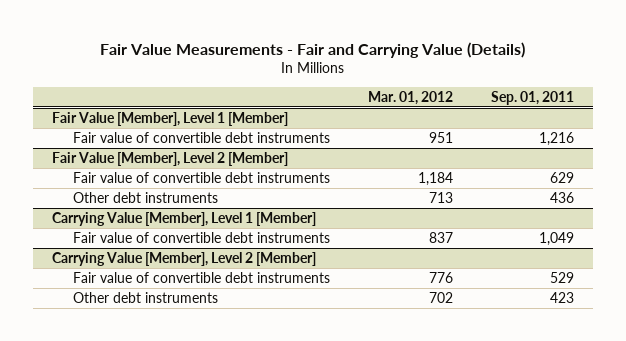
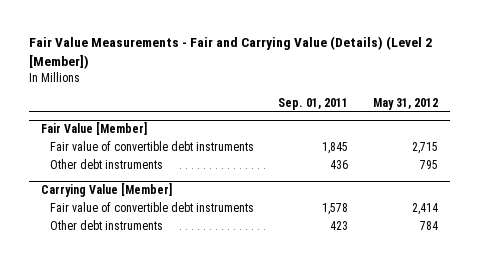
- Fair Value Measurements - Fair and Carrying Value (Details)
+ Fair Value Measurements - Fair and Carrying Value (Details) (Level 2 [Member])
- | Mar. 01, 2012 | Sep. 01, 2011
+ | Sep. 01, 2011 | May 31, 2012
- Fair Value [Member], Level 1 [Member]
- Fair value of convertible debt instruments | 951 | 1,216
- Fair Value [Member], Level 2 [Member]
- Fair value of convertible debt instruments | 1,184 | 629
+ Fair Value [Member]
+ Fair value of convertible debt instruments | 1,845 | 2,715
- Carrying Value [Member], Level 1 [Member]
- Fair value of convertible debt instruments | 837 | 1,049
- Carrying Value [Member], Level 2 [Member]
- Fair value of convertible debt instruments | 776 | 529
+ Carrying Value [Member]
+ Fair value of convertible debt instruments | 1,578 | 2,414

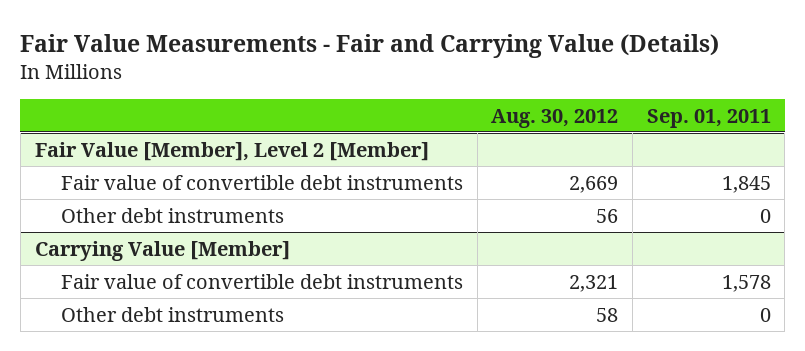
- Fair Value Measurements - Fair and Carrying Value (Details) (Level 2 [Member])
+ Fair Value Measurements - Fair and Carrying Value (Details)
- | Sep. 01, 2011 | May 31, 2012
+ | Aug. 30, 2012 | Sep. 01, 2011
- Fair Value [Member]
+ Fair Value [Member], Level 2 [Member]
- Other debt instruments | 436 | 795
+ Other debt instruments | 56 | 0
@ Carrying Value [Member]
- Other debt instruments | 423 | 784
+ Other debt instruments | 58 | 0

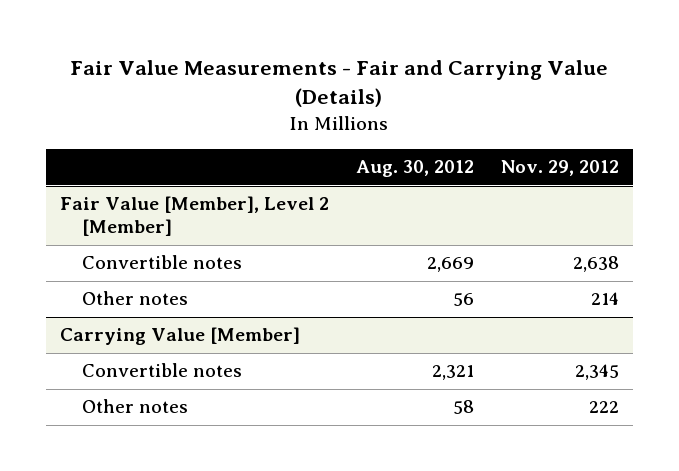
- | Aug. 30, 2012 | Sep. 01, 2011
+ | Aug. 30, 2012 | Nov. 29, 2012
@ Fair Value [Member], Level 2 [Member]
- Fair value of convertible debt instruments | 2,669 | 1,845
- Other debt instruments | 56 | 0
+ Convertible notes | 2,669 | 2,638
+ Other notes | 56 | 214
@ Carrying Value [Member]
- Fair value of convertible debt instruments | 2,321 | 1,578
- Other debt instruments | 58 | 0
+ Convertible notes | 2,321 | 2,345
+ Other notes | 58 | 222

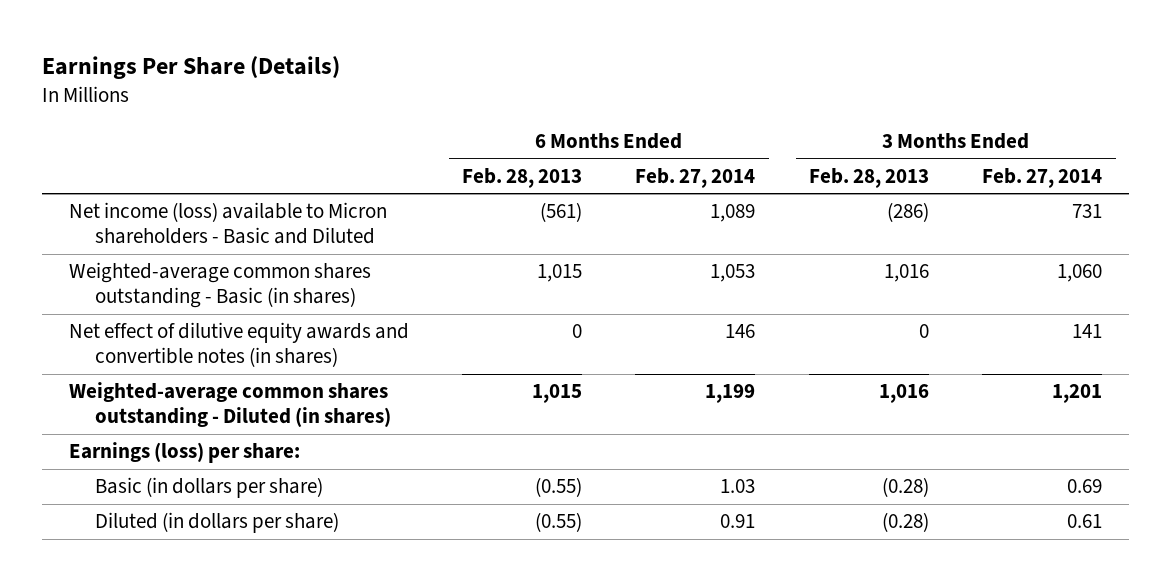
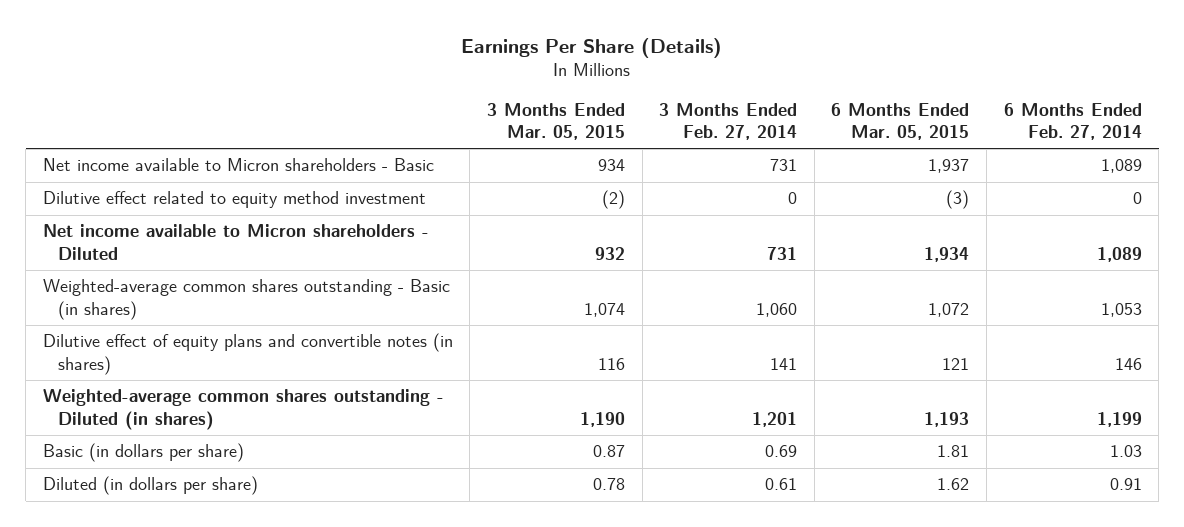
- | 6 Months Ended Feb. 28, 2013 | 6 Months Ended Feb. 27, 2014 | 3 Months Ended Feb. 28, 2013 | 3 Months Ended Feb. 27, 2014
+ | 3 Months Ended Mar. 05, 2015 | 3 Months Ended Feb. 27, 2014 | 6 Months Ended Mar. 05, 2015 | 6 Months Ended Feb. 27, 2014
- Net income (loss) available to Micron shareholders - Basic and Diluted | (561) | 1,089 | (286) | 731
+ Net income available to Micron shareholders - Basic | 934 | 731 | 1,937 | 1,089
+ Dilutive effect related to equity method investment | (2) | 0 | (3) | 0
+ Net income available to Micron shareholders - Diluted | 932 | 731 | 1,934 | 1,089
- Net effect of dilutive equity awards and convertible notes (in shares) | 0 | 146 | 0 | 141
+ Dilutive effect of equity plans and convertible notes (in shares) | 116 | 141 | 121 | 146
- Earnings (loss) per share:

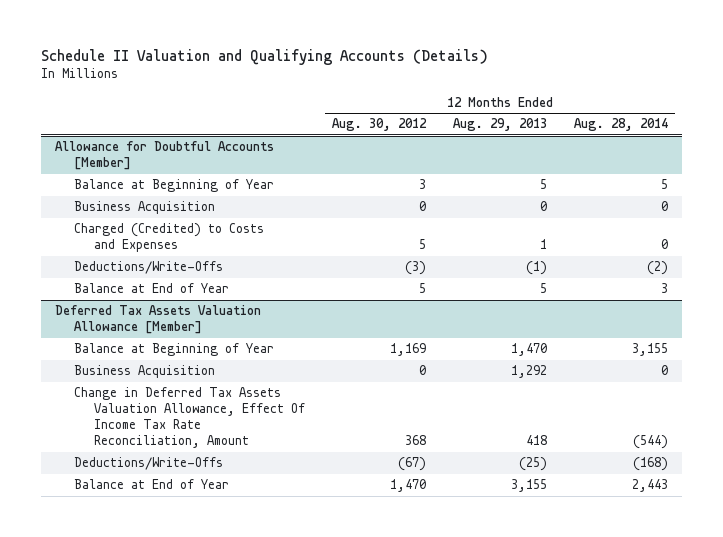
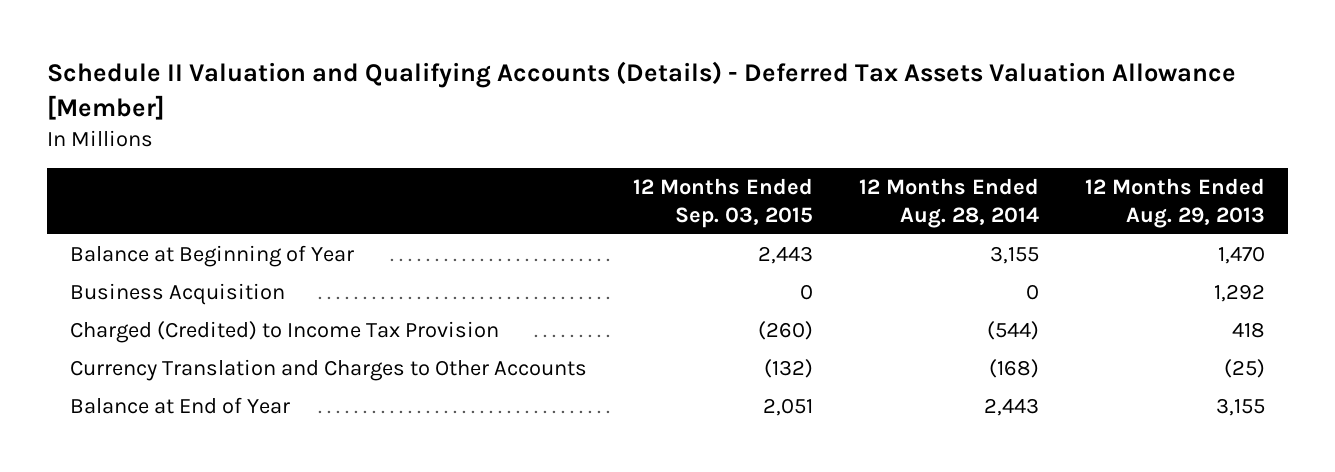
- Schedule II Valuation and Qualifying Accounts (Details)
+ Schedule II Valuation and Qualifying Accounts (Details) - Deferred Tax Assets Valuation Allowance [Member]
- | 12 Months Ended Aug. 30, 2012 | 12 Months Ended Aug. 29, 2013 | 12 Months Ended Aug. 28, 2014
+ | 12 Months Ended Sep. 03, 2015 | 12 Months Ended Aug. 28, 2014 | 12 Months Ended Aug. 29, 2013
- Allowance for Doubtful Accounts [Member]
- Balance at Beginning of Year | 3 | 5 | 5
- Business Acquisition | 0 | 0 | 0
- Charged (Credited) to Costs and Expenses | 5 | 1 | 0
- Deductions/Write-Offs | (3) | (1) | (2)
- Balance at End of Year | 5 | 5 | 3
- Deferred Tax Assets Valuation Allowance [Member]
- Change in Deferred Tax Assets Valuation Allowance, Effect Of Income Tax Rate Reconciliation, Amount | 368 | 418 | (544)
- Deductions/Write-Offs | (67) | (25) | (168)
+ Charged (Credited) to Income Tax Provision | (260) | (544) | 418
+ Currency Translation and Charges to Other Accounts | (132) | (168) | (25)

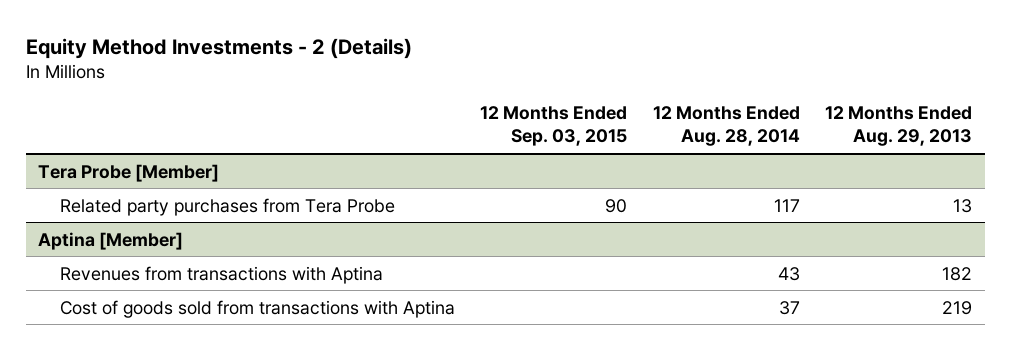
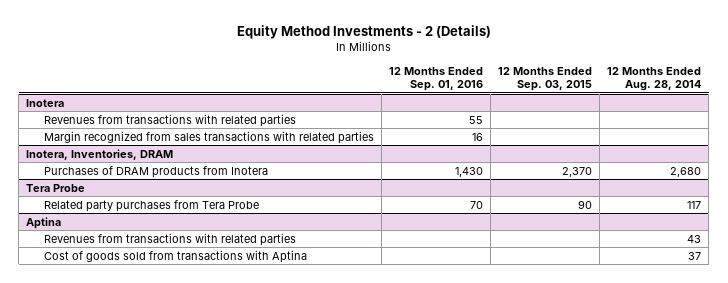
- | 12 Months Ended Sep. 03, 2015 | 12 Months Ended Aug. 28, 2014 | 12 Months Ended Aug. 29, 2013
+ | 12 Months Ended Sep. 01, 2016 | 12 Months Ended Sep. 03, 2015 | 12 Months Ended Aug. 28, 2014
- Tera Probe [Member]
+ Inotera
+ Revenues from transactions with related parties | 55 | |
+ Margin recognized from sales transactions with related parties | 16 | |
+ Inotera, Inventories, DRAM
+ Purchases of DRAM products from Inotera | 1,430 | 2,370 | 2,680
+ Tera Probe
- Aptina [Member]
- Revenues from transactions with Aptina | | 43 | 182
+ Aptina
+ Revenues from transactions with related parties | | | 43

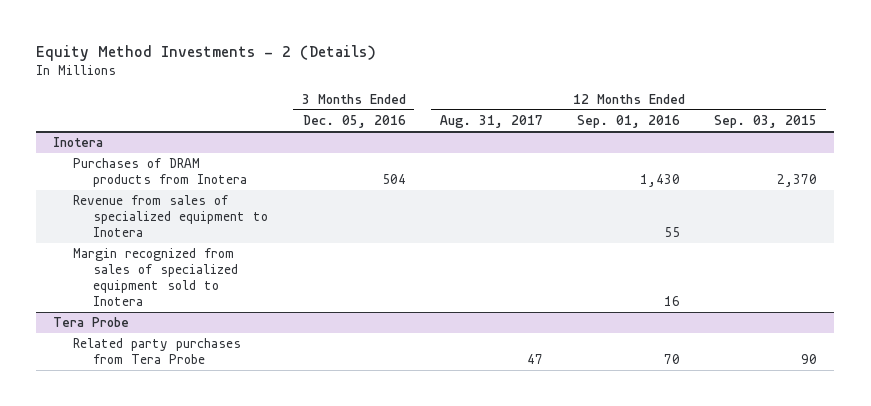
- | 12 Months Ended Sep. 01, 2016 | 12 Months Ended Sep. 03, 2015 | 12 Months Ended Aug. 28, 2014
+ | 3 Months Ended Dec. 05, 2016 | 12 Months Ended Aug. 31, 2017 | 12 Months Ended Sep. 01, 2016 | 12 Months Ended Sep. 03, 2015
@ Inotera
- Revenues from transactions with related parties | 55 | |
- Margin recognized from sales transactions with related parties | 16 | |
- Inotera, Inventories, DRAM
@ Inotera
+ Revenue from sales of specialized equipment to Inotera | | | 55 |
+ Margin recognized from sales of specialized equipment sold to Inotera | | | 16 |
- Aptina
- Revenues from transactions with related parties | | | 43
- Cost of goods sold from transactions with Aptina | | | 37

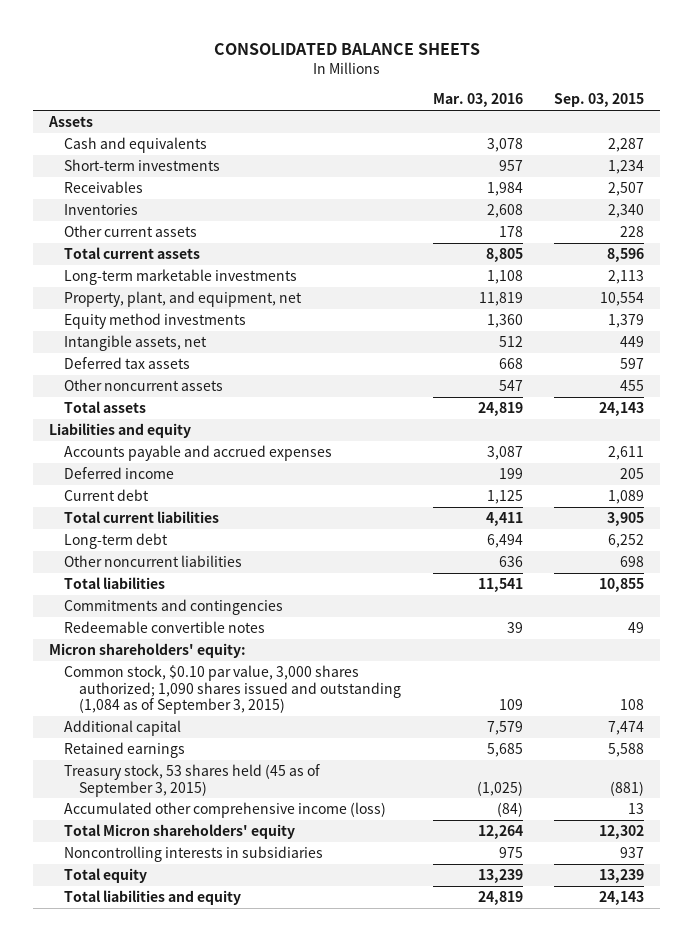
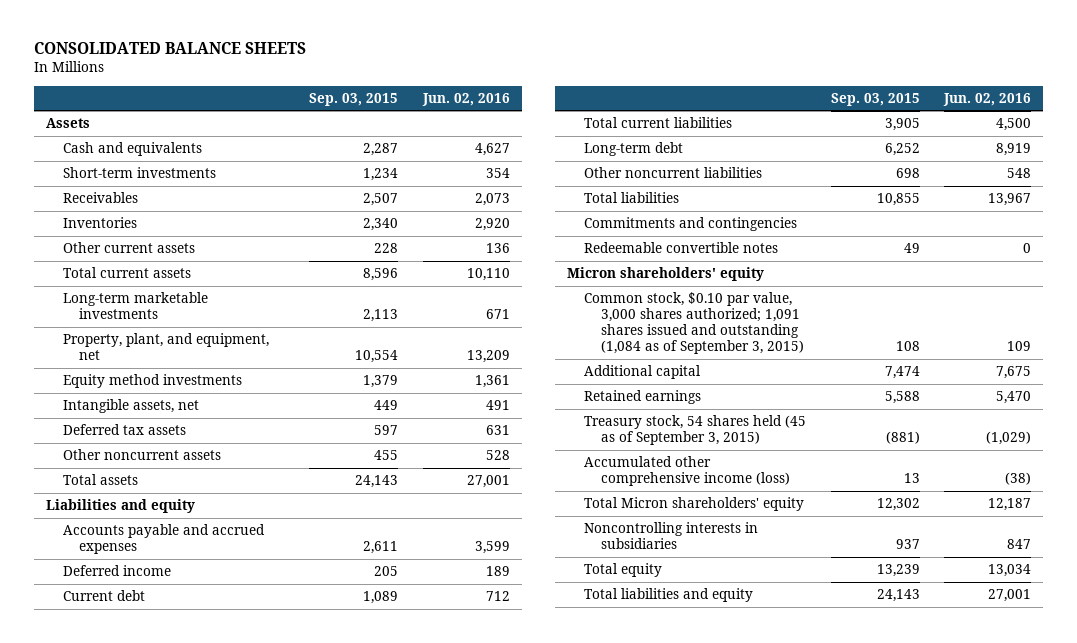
- | Mar. 03, 2016 | Sep. 03, 2015
+ | Sep. 03, 2015 | Jun. 02, 2016
- Micron shareholders' equity:
- Common stock, $0.10 par value, 3,000 shares authorized; 1,090 shares issued and outstanding (1,084 as of September 3, 2015) | 109 | 108
+ Micron shareholders' equity
+ Common stock, $0.10 par value, 3,000 shares authorized; 1,091 shares issued and outstanding (1,084 as of September 3, 2015) | 108 | 109
- Treasury stock, 53 shares held (45 as of September 3, 2015) | (1,025) | (881)
+ Treasury stock, 54 shares held (45 as of September 3, 2015) | (881) | (1,029)

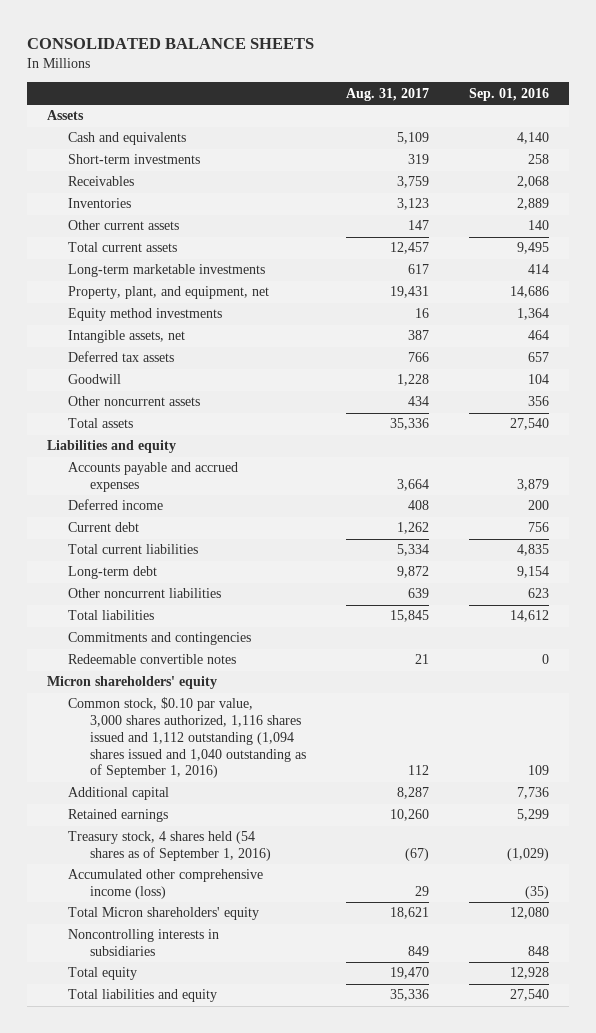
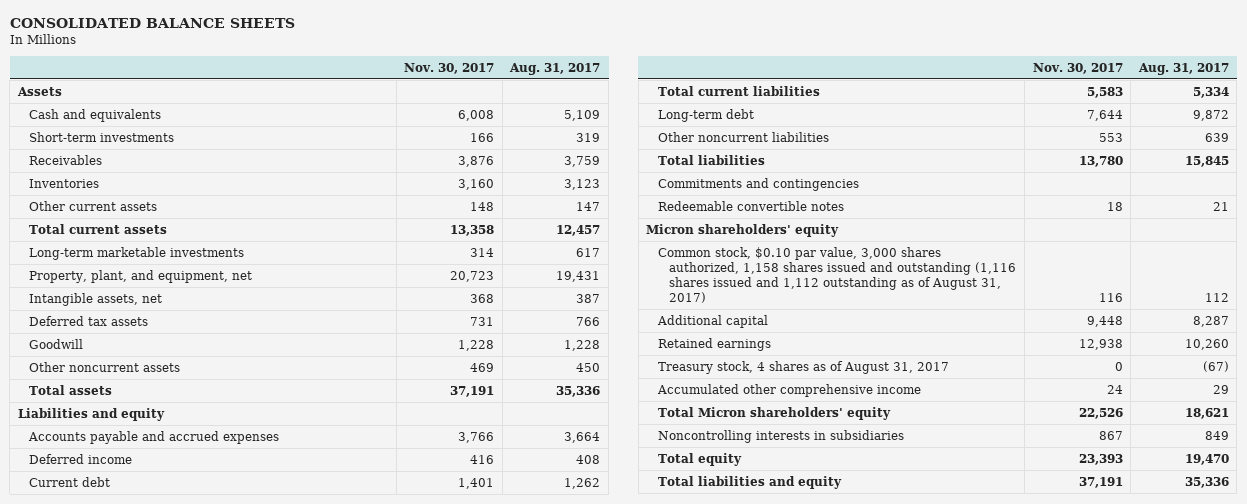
- | Aug. 31, 2017 | Sep. 01, 2016
+ | Nov. 30, 2017 | Aug. 31, 2017
- Equity method investments | 16 | 1,364
- Other noncurrent assets | 434 | 356
+ Other noncurrent assets | 469 | 450
- Common stock, $0.10 par value, 3,000 shares authorized, 1,116 shares issued and 1,112 outstanding (1,094 shares issued and 1,040 outstanding as of September 1, 2016) | 112 | 109
+ Common stock, $0.10 par value, 3,000 shares authorized, 1,158 shares issued and outstanding (1,116 shares issued and 1,112 outstanding as of August 31, 2017) | 116 | 112
- Treasury stock, 4 shares held (54 shares as of September 1, 2016) | (67) | (1,029)
- Accumulated other comprehensive income (loss) | 29 | (35)
+ Treasury stock, 4 shares as of August 31, 2017 | 0 | (67)
+ Accumulated other comprehensive income | 24 | 29

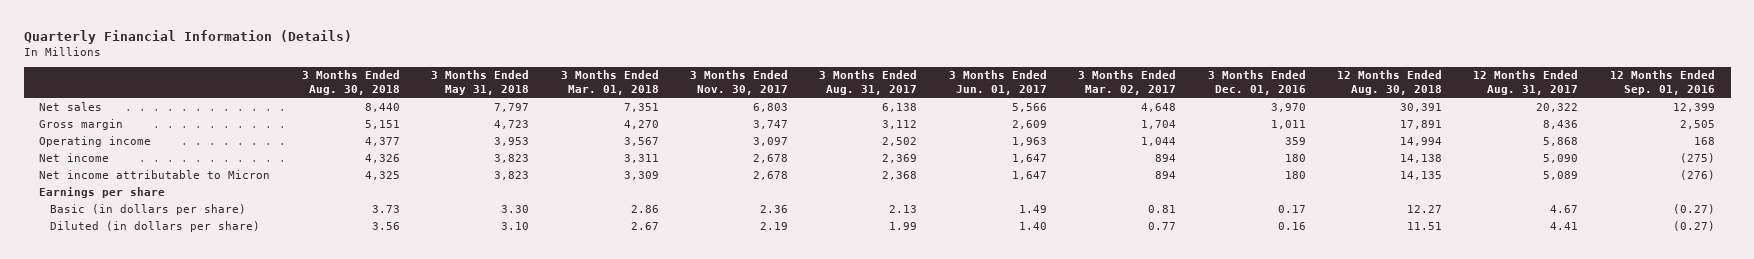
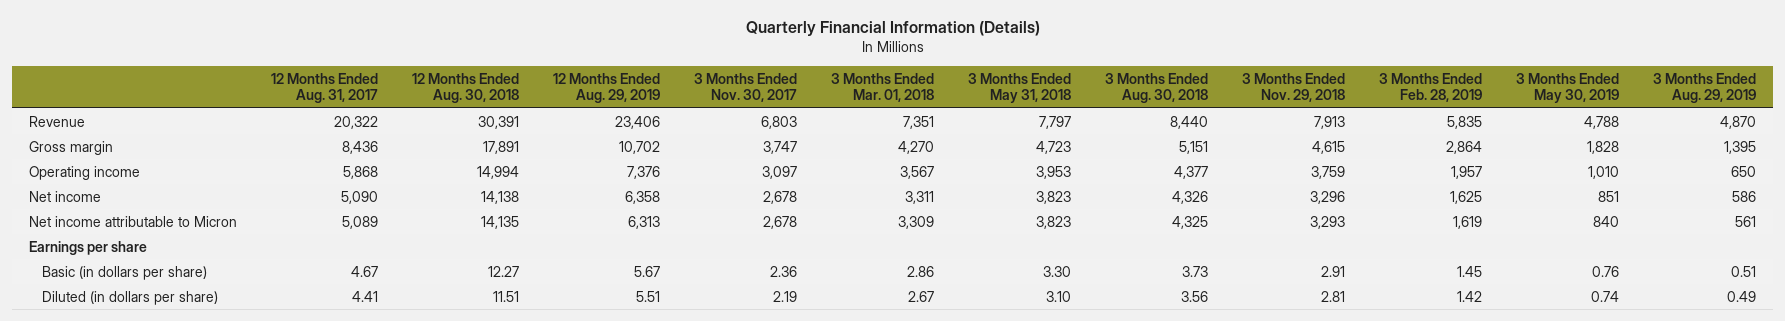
- | 3 Months Ended Aug. 30, 2018 | 3 Months Ended May 31, 2018 | 3 Months Ended Mar. 01, 2018 | 3 Months Ended Nov. 30, 2017 | 3 Months Ended Aug. 31, 2017 | 3 Months Ended Jun. 01, 2017 | 3 Months Ended Mar. 02, 2017 | 3 Months Ended Dec. 01, 2016 | 12 Months Ended Aug. 30, 2018 | 12 Months Ended Aug. 31, 2017 | 12 Months Ended Sep. 01, 2016
+ | 12 Months Ended Aug. 31, 2017 | 12 Months Ended Aug. 30, 2018 | 12 Months Ended Aug. 29, 2019 | 3 Months Ended Nov. 30, 2017 | 3 Months Ended Mar. 01, 2018 | 3 Months Ended May 31, 2018 | 3 Months Ended Aug. 30, 2018 | 3 Months Ended Nov. 29, 2018 | 3 Months Ended Feb. 28, 2019 | 3 Months Ended May 30, 2019 | 3 Months Ended Aug. 29, 2019
- Net sales | 8,440 | 7,797 | 7,351 | 6,803 | 6,138 | 5,566 | 4,648 | 3,970 | 30,391 | 20,322 | 12,399
+ Revenue | 20,322 | 30,391 | 23,406 | 6,803 | 7,351 | 7,797 | 8,440 | 7,913 | 5,835 | 4,788 | 4,870

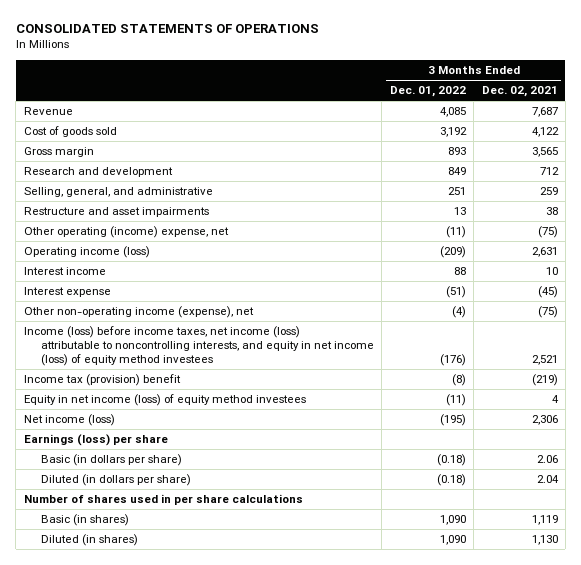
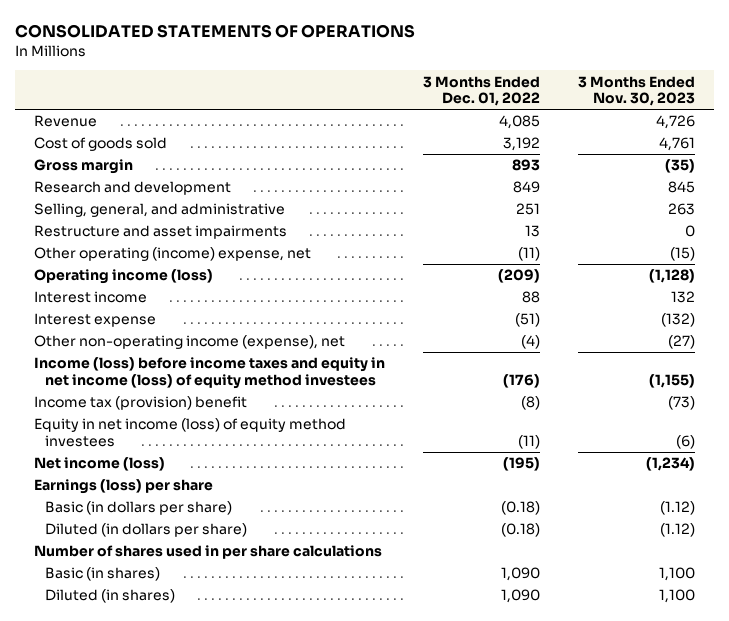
- | 3 Months Ended Dec. 01, 2022 | 3 Months Ended Dec. 02, 2021
+ | 3 Months Ended Dec. 01, 2022 | 3 Months Ended Nov. 30, 2023
- Income (loss) before income taxes, net income (loss) attributable to noncontrolling interests, and equity in net income (loss) of equity method investees | (176) | 2,521
+ Income (loss) before income taxes and equity in net income (loss) of equity method investees | (176) | (1,155)

